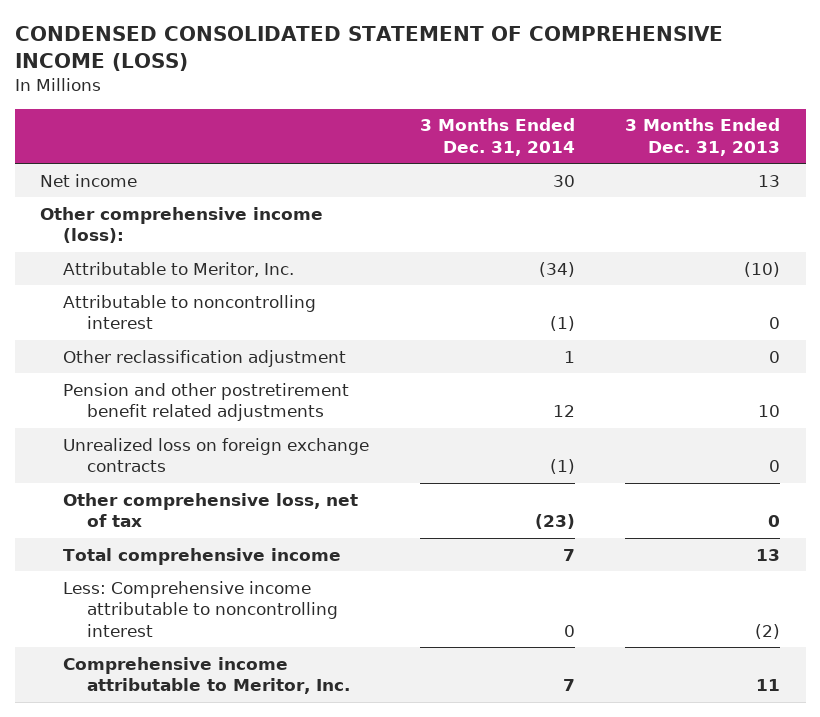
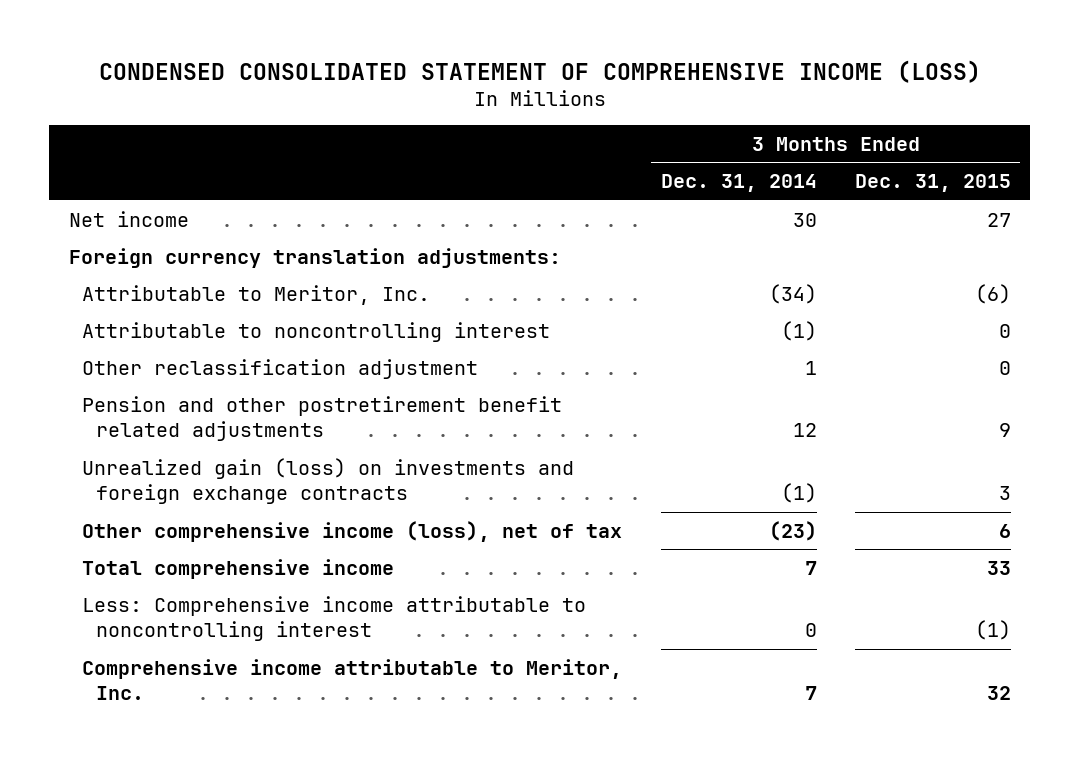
- | 3 Months Ended Dec. 31, 2014 | 3 Months Ended Dec. 31, 2013
+ | 3 Months Ended Dec. 31, 2014 | 3 Months Ended Dec. 31, 2015
- Other comprehensive income (loss):
+ Foreign currency translation adjustments:
- Unrealized loss on foreign exchange contracts | (1) | 0
- Other comprehensive loss, net of tax | (23) | 0
+ Unrealized gain (loss) on investments and foreign exchange contracts | (1) | 3
+ Other comprehensive income (loss), net of tax | (23) | 6

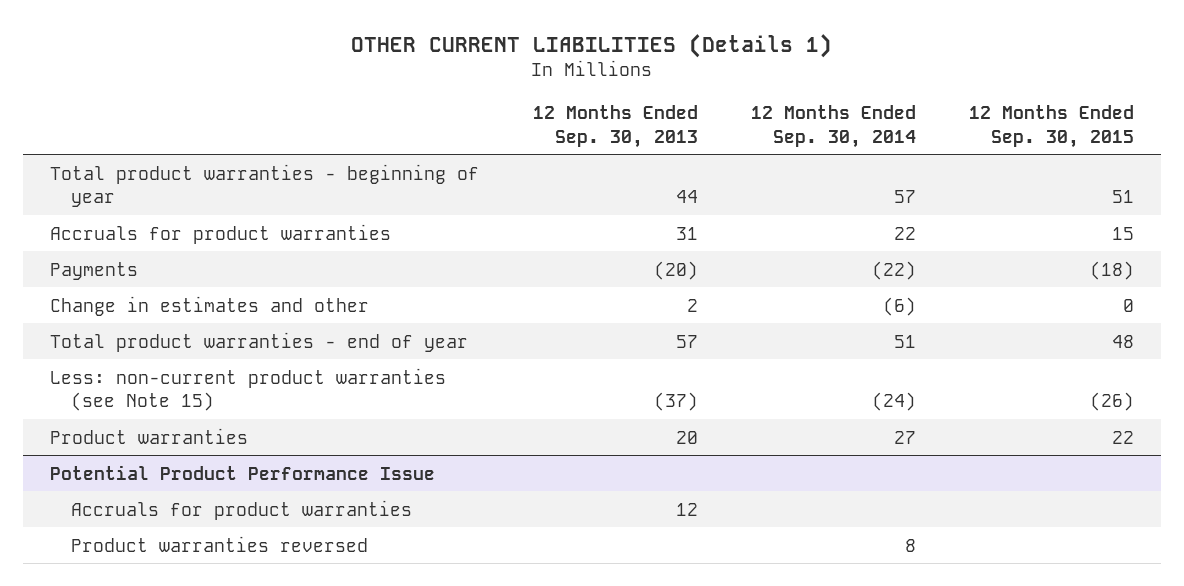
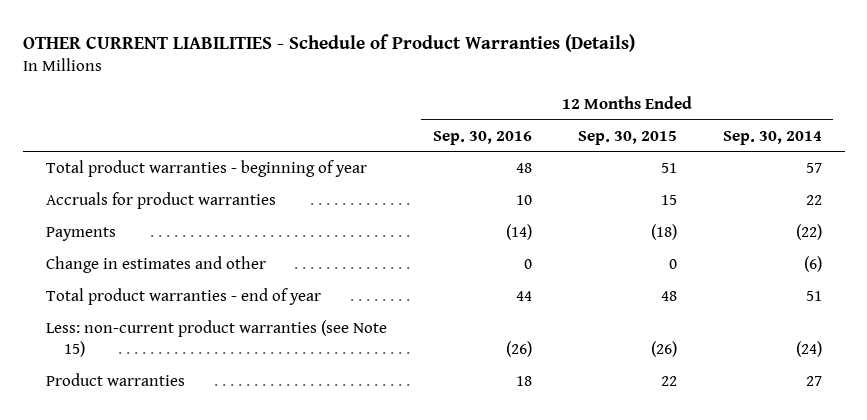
- OTHER CURRENT LIABILITIES (Details 1)
+ OTHER CURRENT LIABILITIES - Schedule of Product Warranties (Details)
- | 12 Months Ended Sep. 30, 2013 | 12 Months Ended Sep. 30, 2014 | 12 Months Ended Sep. 30, 2015
+ | 12 Months Ended Sep. 30, 2016 | 12 Months Ended Sep. 30, 2015 | 12 Months Ended Sep. 30, 2014
- Potential Product Performance Issue
- Accruals for product warranties | 12 | |
- Product warranties reversed | | 8 |

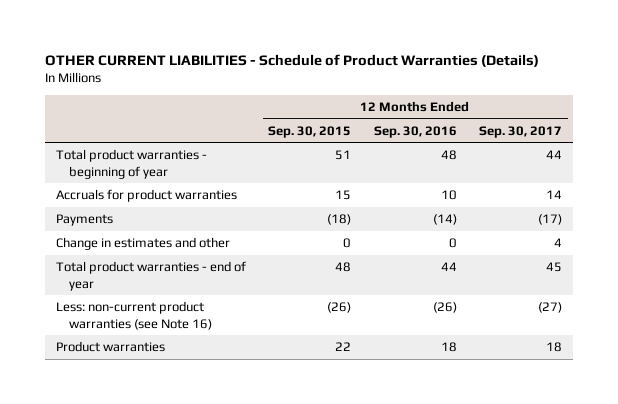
- | 12 Months Ended Sep. 30, 2016 | 12 Months Ended Sep. 30, 2015 | 12 Months Ended Sep. 30, 2014
+ | 12 Months Ended Sep. 30, 2015 | 12 Months Ended Sep. 30, 2016 | 12 Months Ended Sep. 30, 2017
- Less: non-current product warranties (see Note 15) | (26) | (26) | (24)
+ Less: non-current product warranties (see Note 16) | (26) | (26) | (27)

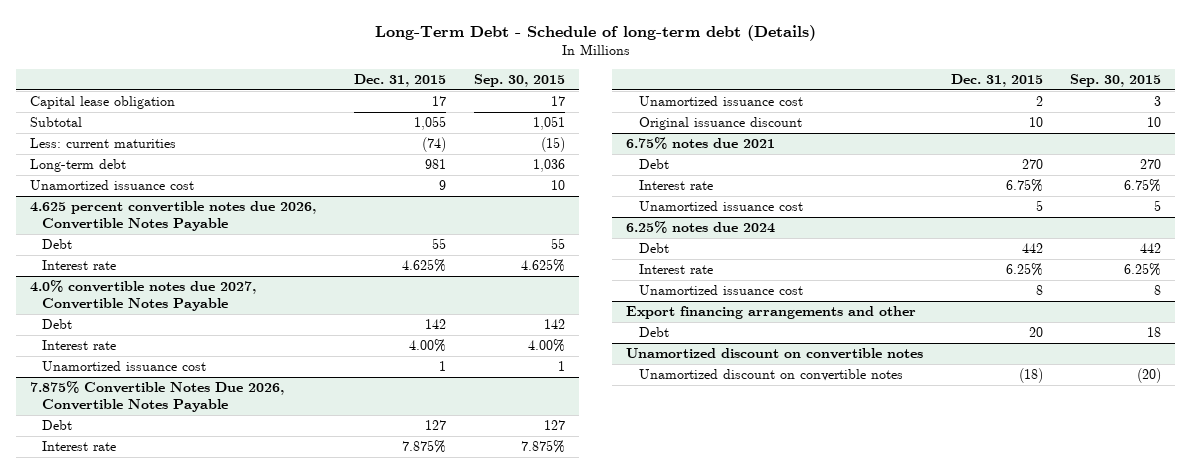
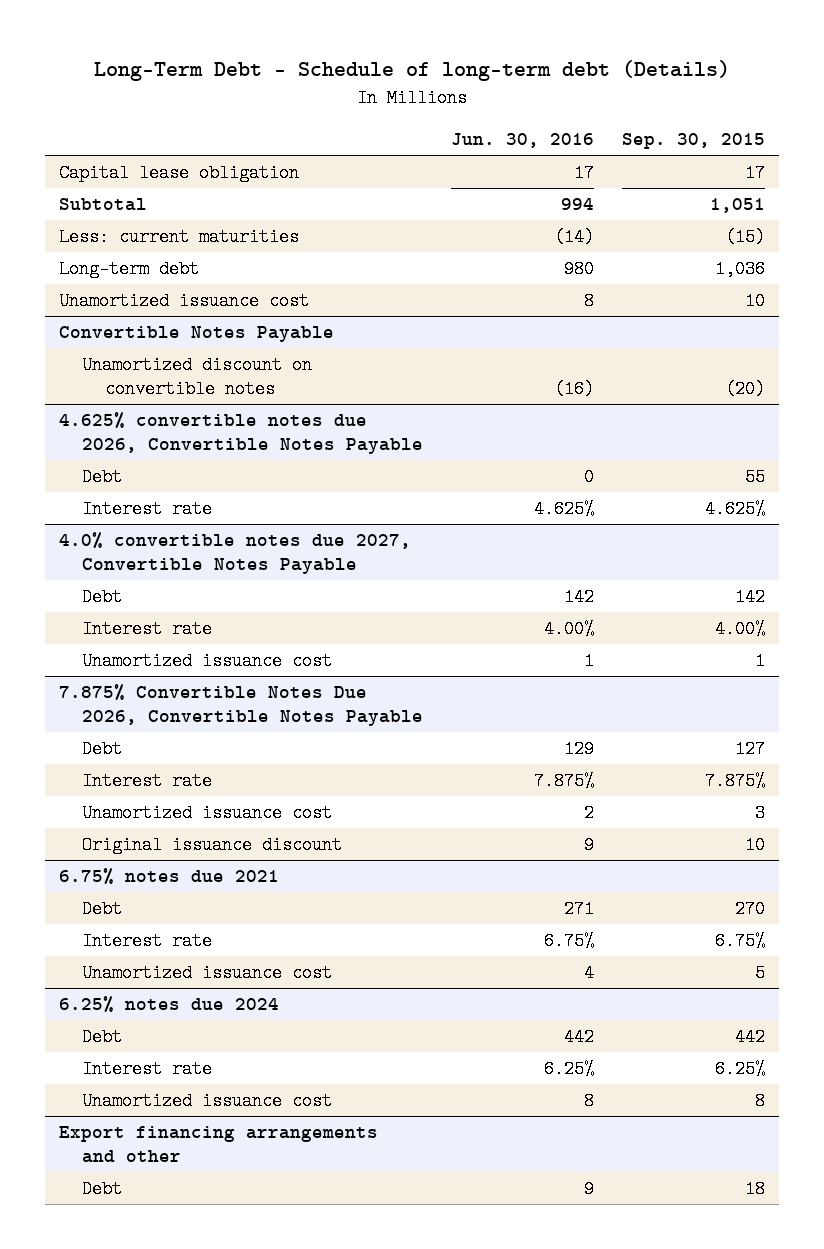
- | Dec. 31, 2015 | Sep. 30, 2015
+ | Jun. 30, 2016 | Sep. 30, 2015
- 4.625 percent convertible notes due 2026, Convertible Notes Payable
+ Convertible Notes Payable
+ Unamortized discount on convertible notes | (16) | (20)
+ 4.625% convertible notes due 2026, Convertible Notes Payable
- Unamortized discount on convertible notes
- Unamortized discount on convertible notes | (18) | (20)

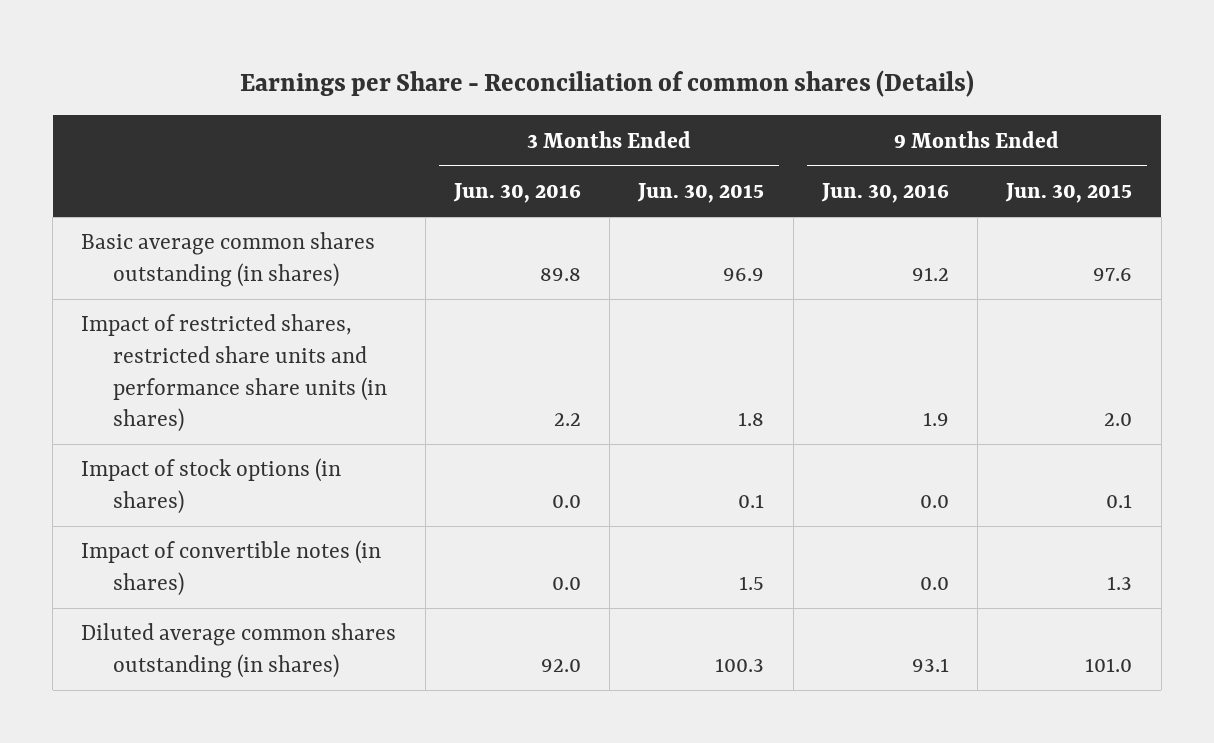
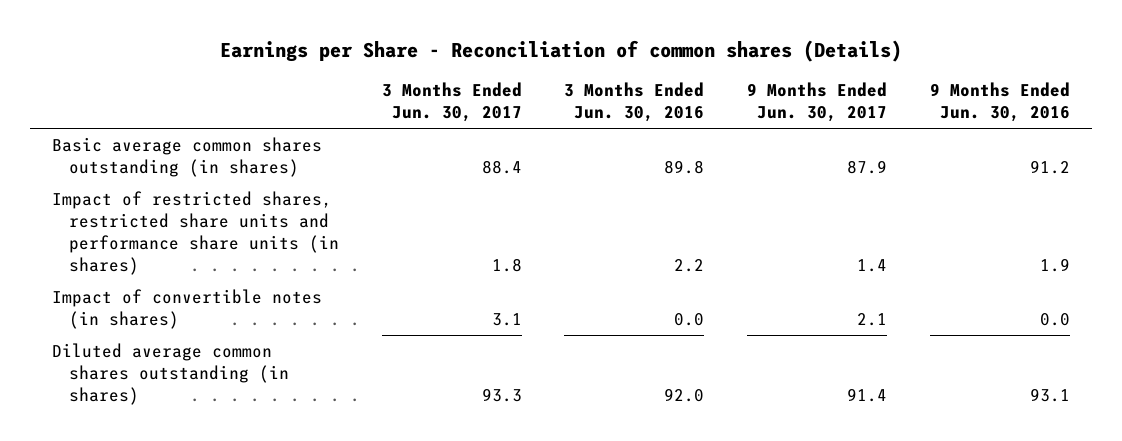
- | 3 Months Ended Jun. 30, 2016 | 3 Months Ended Jun. 30, 2015 | 9 Months Ended Jun. 30, 2016 | 9 Months Ended Jun. 30, 2015
+ | 3 Months Ended Jun. 30, 2017 | 3 Months Ended Jun. 30, 2016 | 9 Months Ended Jun. 30, 2017 | 9 Months Ended Jun. 30, 2016
- Impact of stock options (in shares) | 0.0 | 0.1 | 0.0 | 0.1

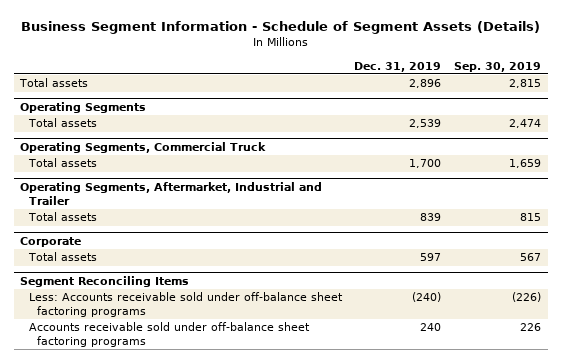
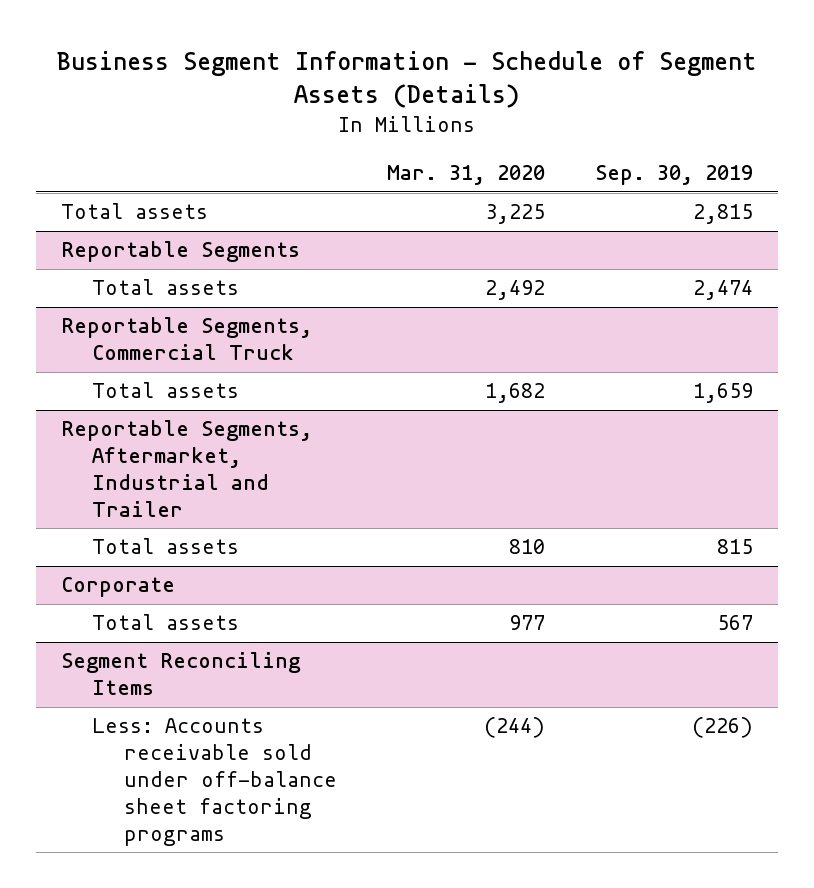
- | Dec. 31, 2019 | Sep. 30, 2019
+ | Mar. 31, 2020 | Sep. 30, 2019
- Operating Segments
+ Reportable Segments
- Operating Segments, Commercial Truck
+ Reportable Segments, Commercial Truck
- Operating Segments, Aftermarket, Industrial and Trailer
+ Reportable Segments, Aftermarket, Industrial and Trailer
@ Segment Reconciling Items
- Accounts receivable sold under off-balance sheet factoring programs | 240 | 226

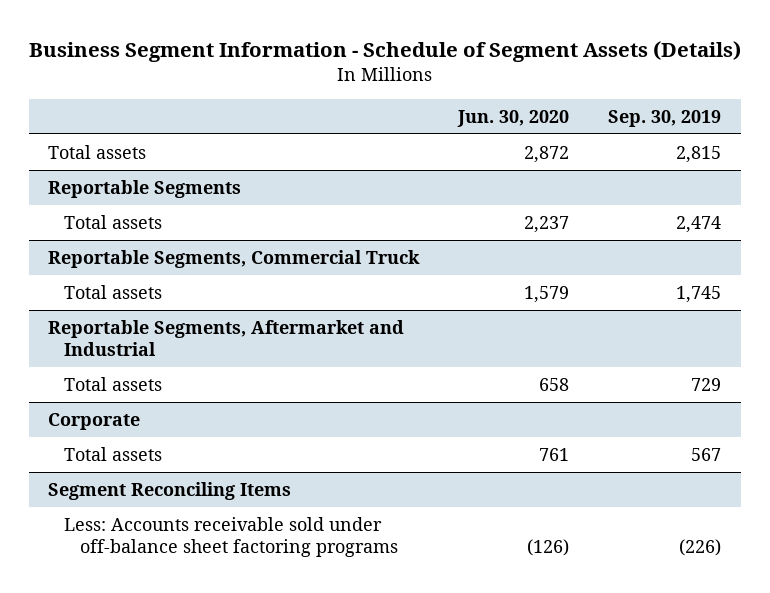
- | Mar. 31, 2020 | Sep. 30, 2019
+ | Jun. 30, 2020 | Sep. 30, 2019
@ Reportable Segments, Commercial Truck
- Total assets | 1,682 | 1,659
- Reportable Segments, Aftermarket, Industrial and Trailer
- Total assets | 810 | 815
@ Reportable Segments, Commercial Truck
+ Total assets | 1,579 | 1,745
+ Reportable Segments, Aftermarket and Industrial
+ Total assets | 658 | 729

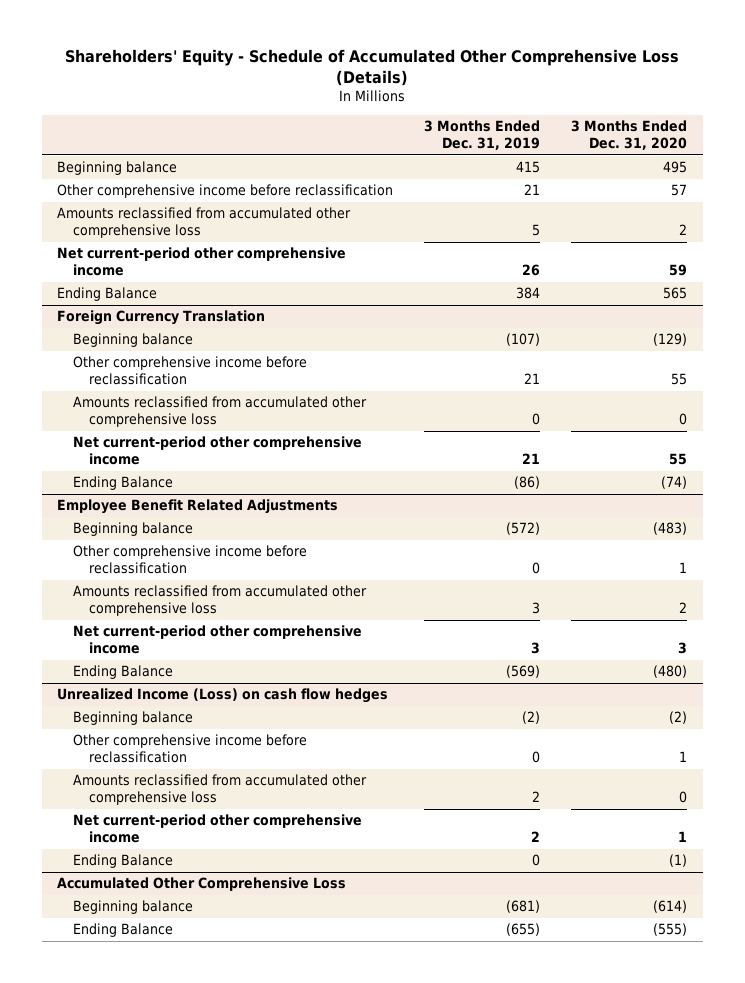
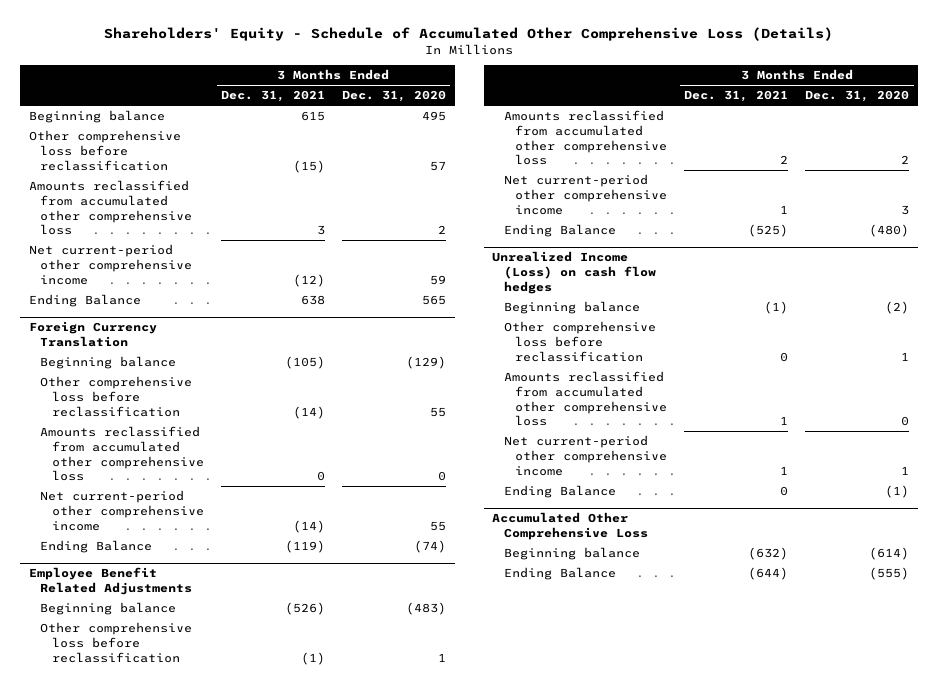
- | 3 Months Ended Dec. 31, 2019 | 3 Months Ended Dec. 31, 2020
+ | 3 Months Ended Dec. 31, 2021 | 3 Months Ended Dec. 31, 2020
- Other comprehensive income before reclassification | 21 | 57
+ Other comprehensive loss before reclassification | (15) | 57
@ Foreign Currency Translation
- Other comprehensive income before reclassification | 21 | 55
+ Other comprehensive loss before reclassification | (14) | 55
@ Employee Benefit Related Adjustments
- Other comprehensive income before reclassification | 0 | 1
+ Other comprehensive loss before reclassification | (1) | 1
@ Unrealized Income (Loss) on cash flow hedges
- Other comprehensive income before reclassification | 0 | 1
+ Other comprehensive loss before reclassification | 0 | 1

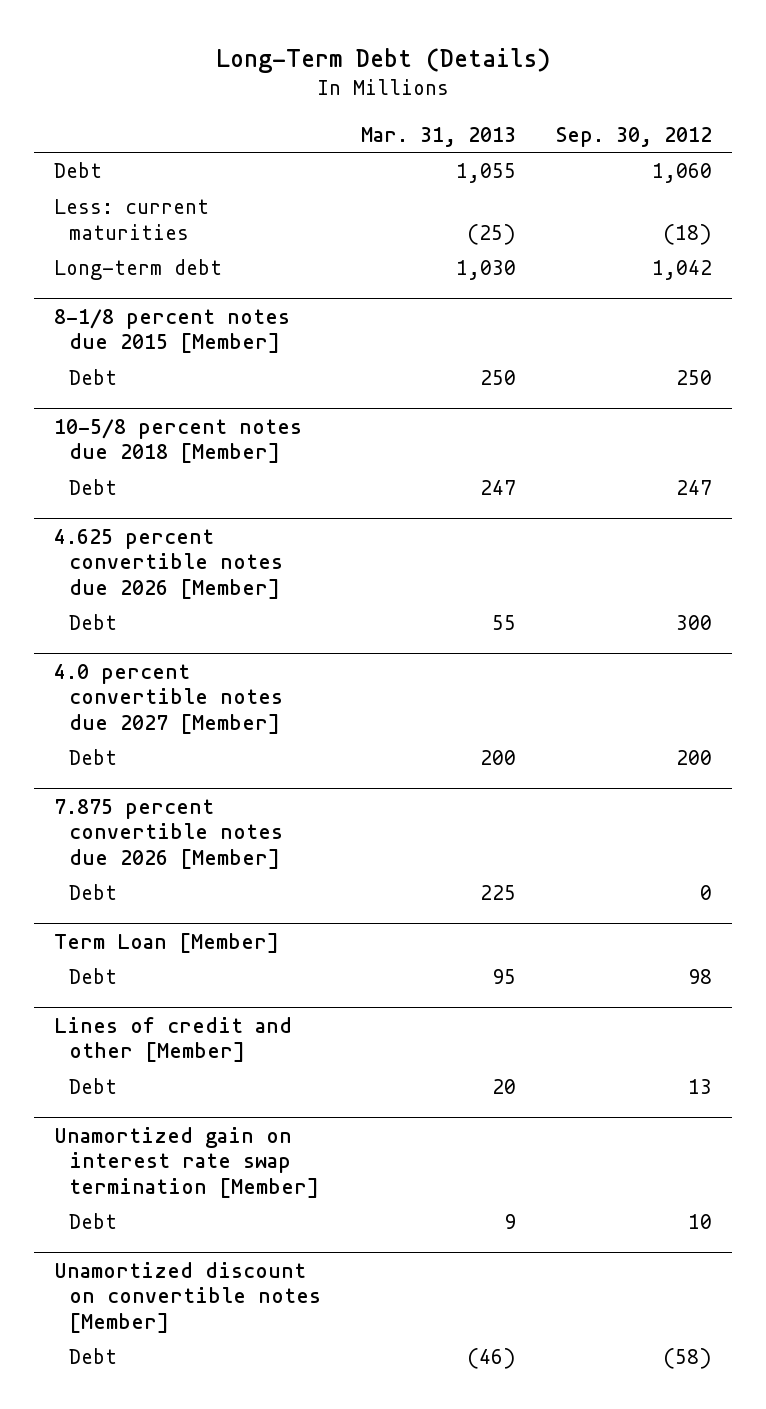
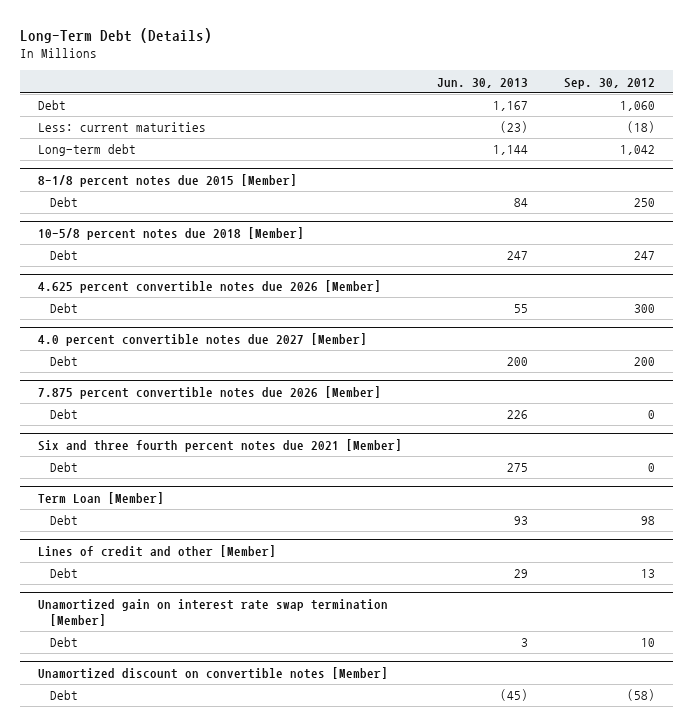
- | Mar. 31, 2013 | Sep. 30, 2012
+ | Jun. 30, 2013 | Sep. 30, 2012
+ Six and three fourth percent notes due 2021 [Member]
+ Debt | 275 | 0

